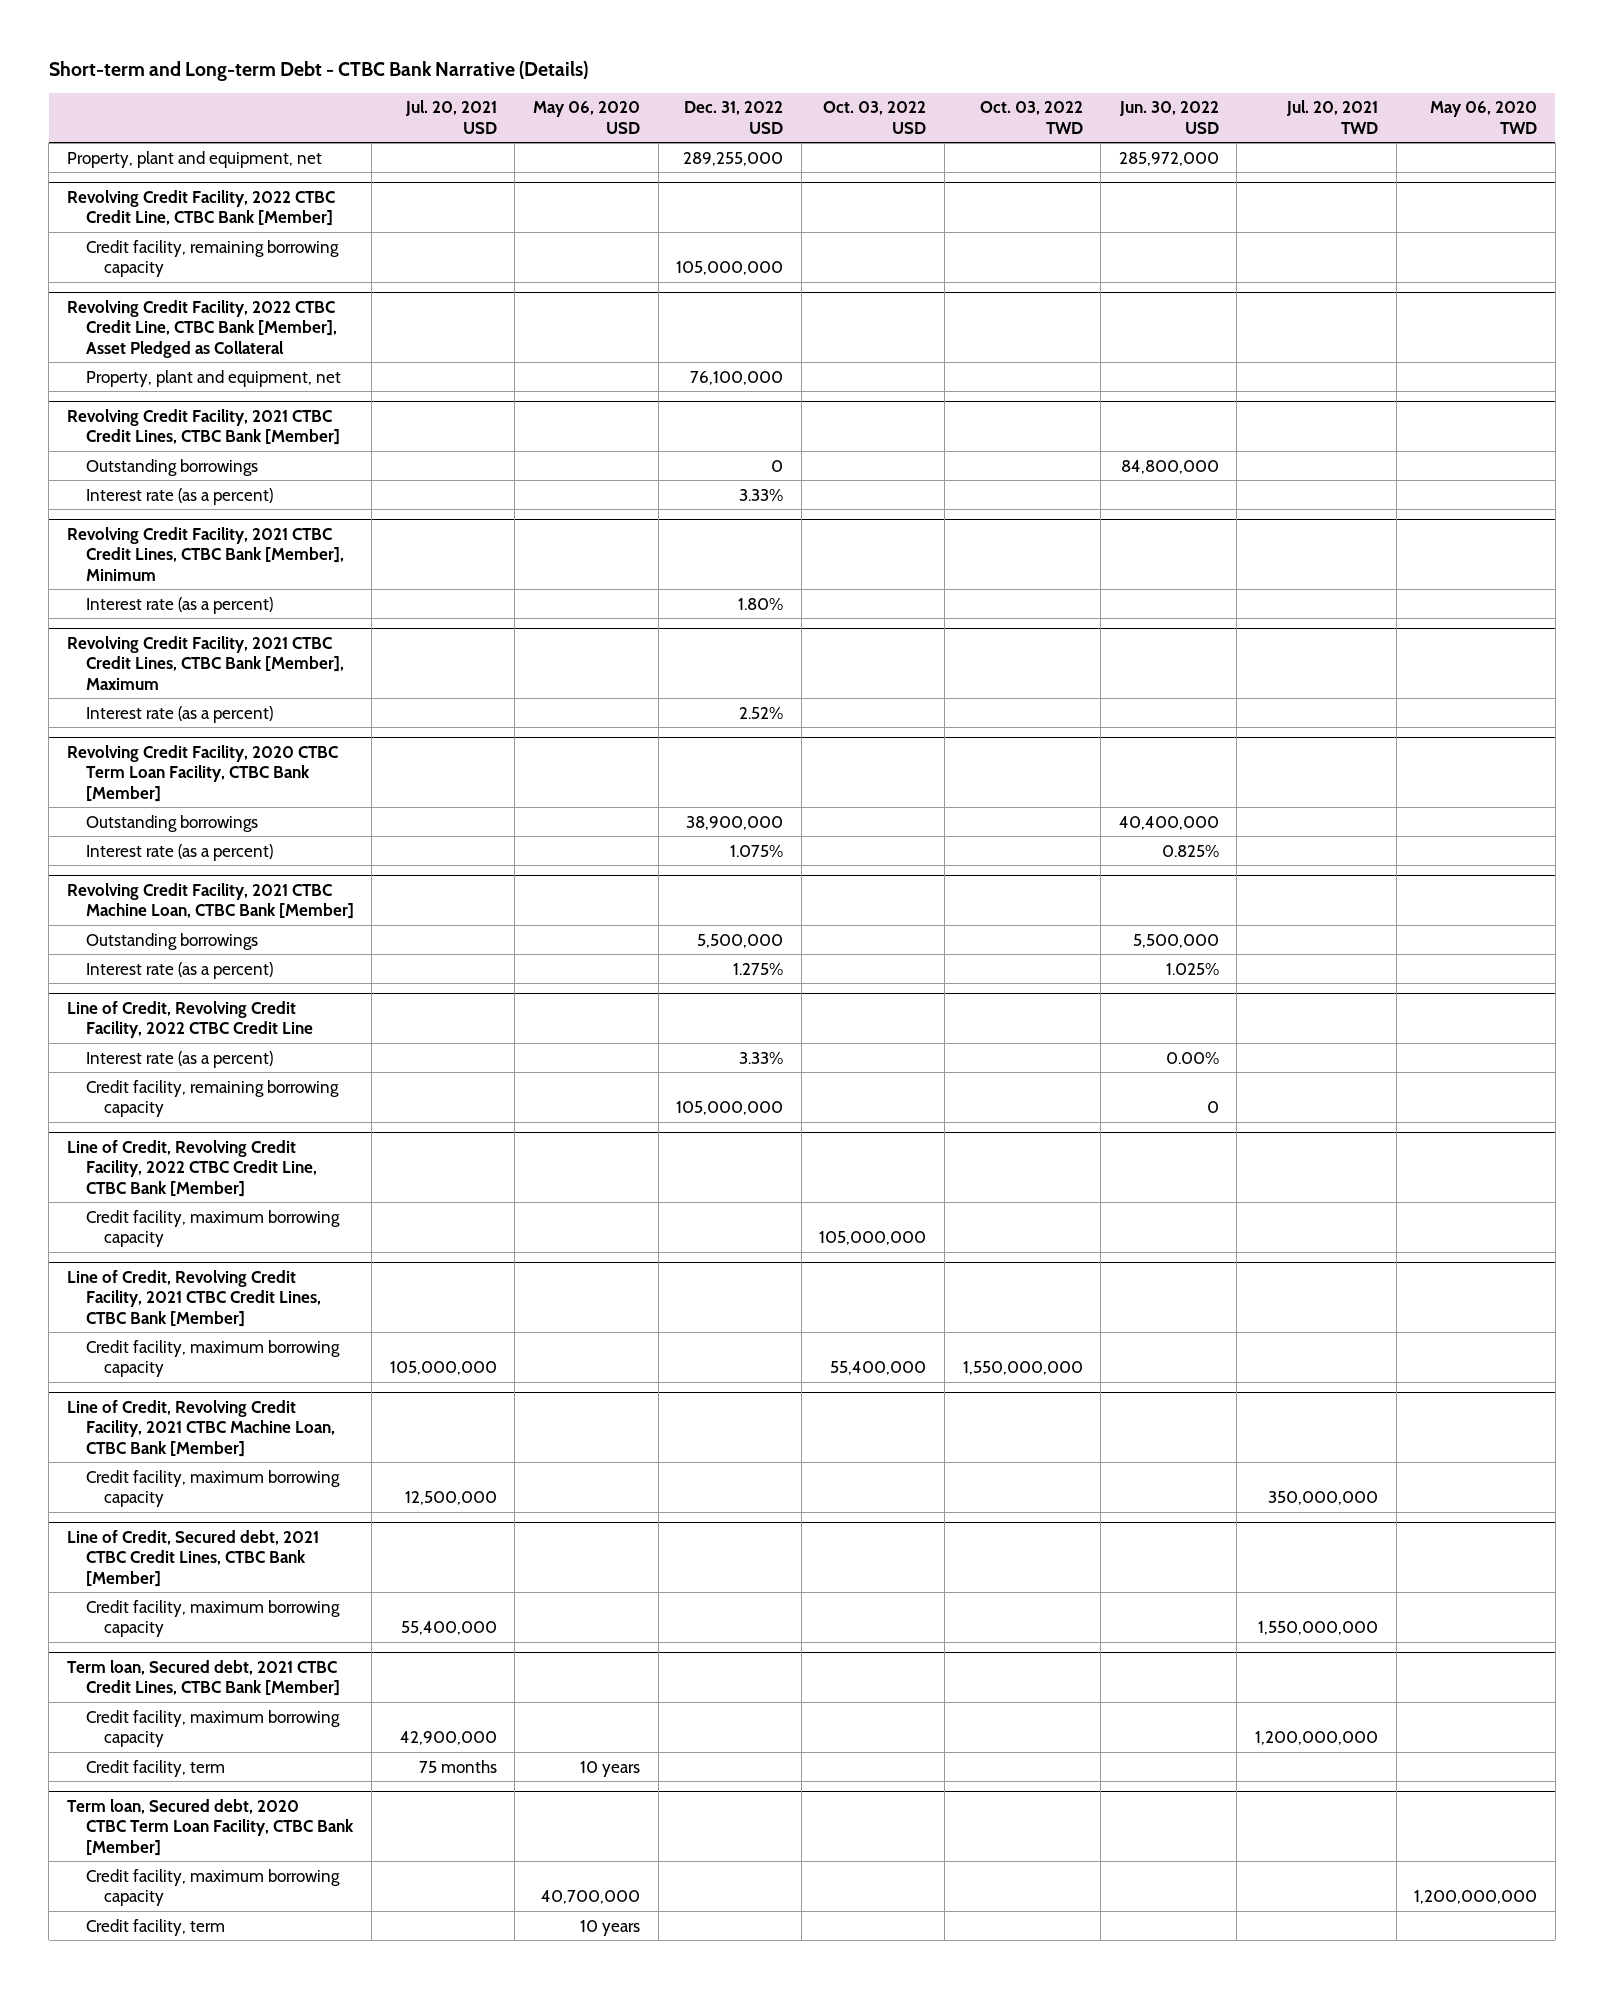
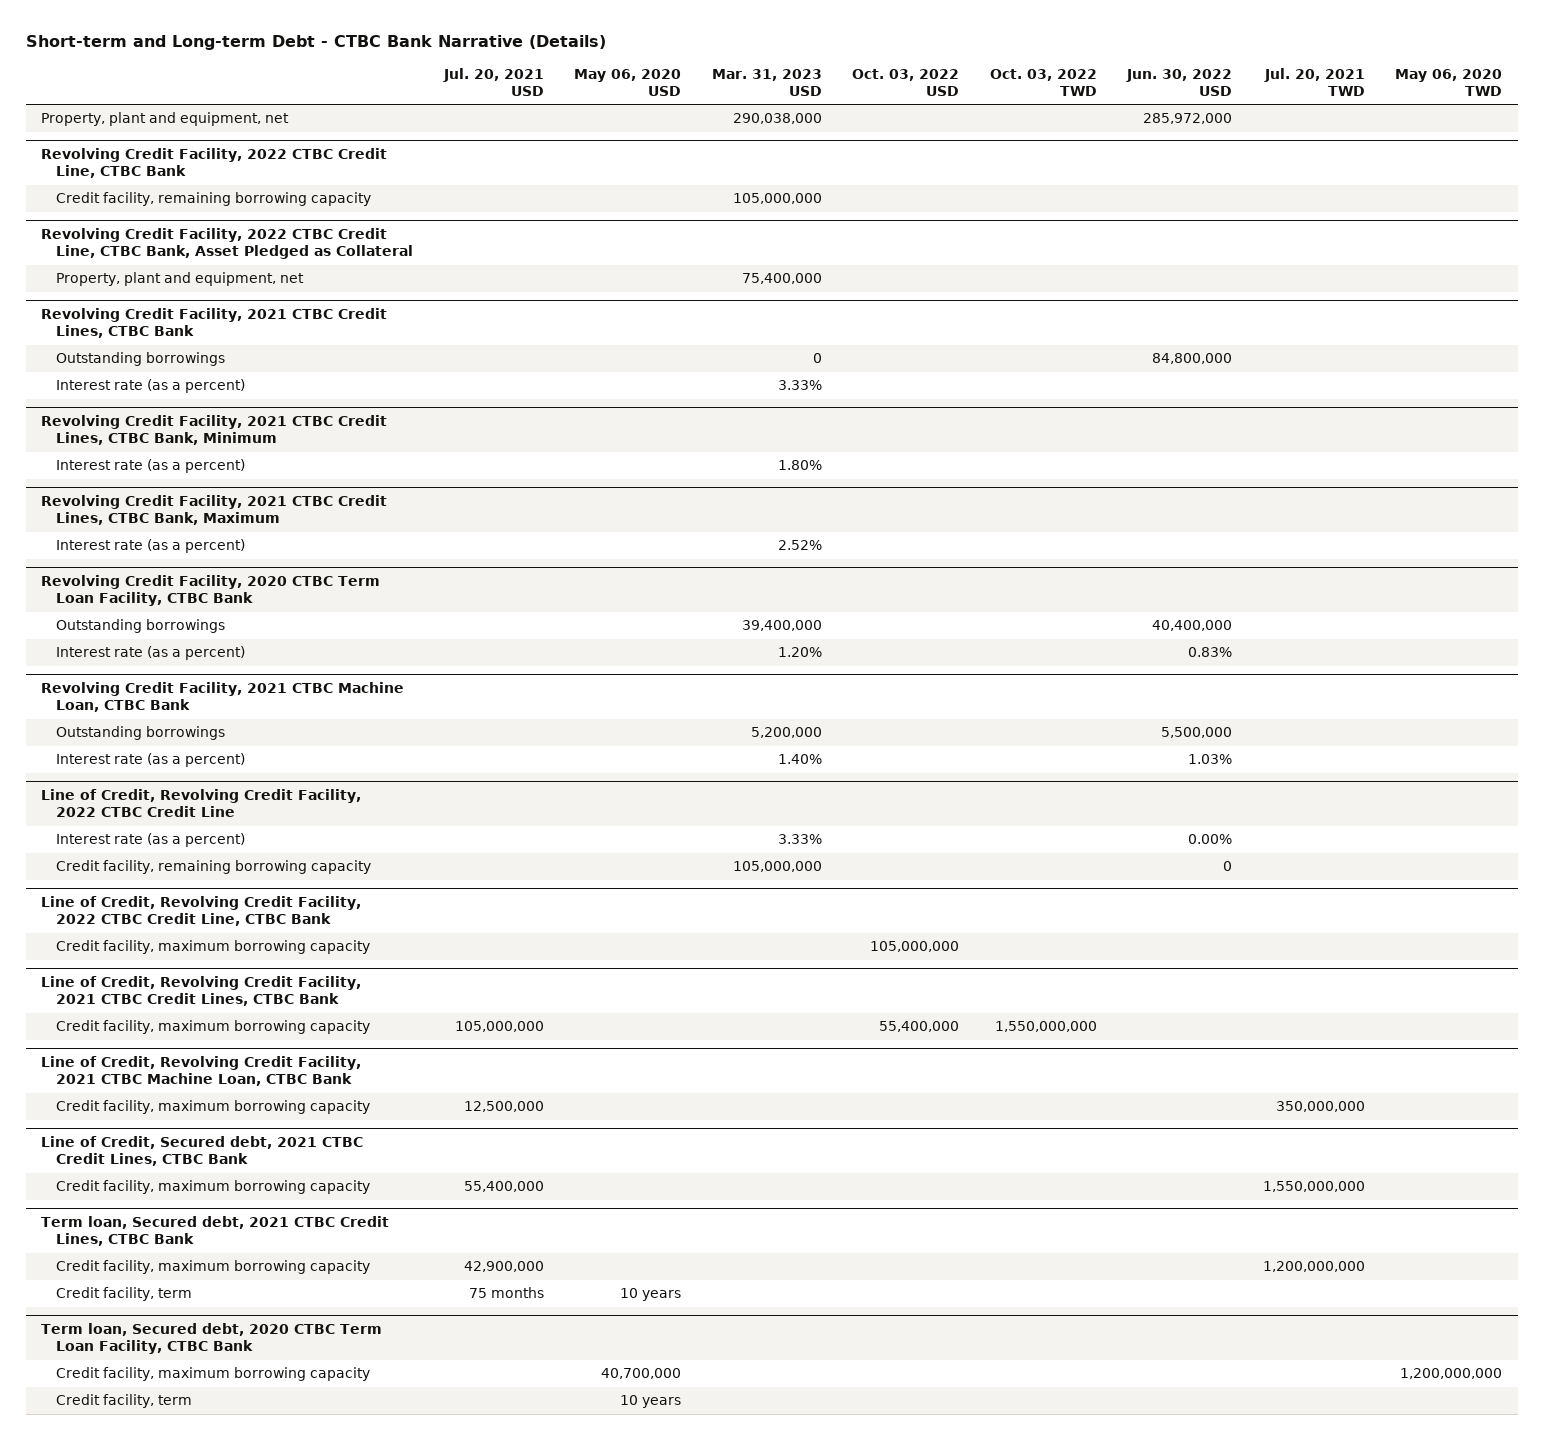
- | Jul. 20, 2021 USD | May 06, 2020 USD | Dec. 31, 2022 USD | Oct. 03, 2022 USD | Oct. 03, 2022 TWD | Jun. 30, 2022 USD | Jul. 20, 2021 TWD | May 06, 2020 TWD
+ | Jul. 20, 2021 USD | May 06, 2020 USD | Mar. 31, 2023 USD | Oct. 03, 2022 USD | Oct. 03, 2022 TWD | Jun. 30, 2022 USD | Jul. 20, 2021 TWD | May 06, 2020 TWD
- Revolving Credit Facility, 2022 CTBC Credit Line, CTBC Bank [Member]
+ Revolving Credit Facility, 2022 CTBC Credit Line, CTBC Bank
- Revolving Credit Facility, 2022 CTBC Credit Line, CTBC Bank [Member], Asset Pledged as Collateral
+ Revolving Credit Facility, 2022 CTBC Credit Line, CTBC Bank, Asset Pledged as Collateral
- Revolving Credit Facility, 2021 CTBC Credit Lines, CTBC Bank [Member]
+ Revolving Credit Facility, 2021 CTBC Credit Lines, CTBC Bank
- Revolving Credit Facility, 2021 CTBC Credit Lines, CTBC Bank [Member], Minimum
+ Revolving Credit Facility, 2021 CTBC Credit Lines, CTBC Bank, Minimum
- Revolving Credit Facility, 2021 CTBC Credit Lines, CTBC Bank [Member], Maximum
+ Revolving Credit Facility, 2021 CTBC Credit Lines, CTBC Bank, Maximum
- Revolving Credit Facility, 2020 CTBC Term Loan Facility, CTBC Bank [Member]
+ Revolving Credit Facility, 2020 CTBC Term Loan Facility, CTBC Bank
- Interest rate (as a percent) | | | 1.075% | | | 0.825% | |
- Revolving Credit Facility, 2021 CTBC Machine Loan, CTBC Bank [Member]
+ Interest rate (as a percent) | | | 1.20% | | | 0.83% | |
+ Revolving Credit Facility, 2021 CTBC Machine Loan, CTBC Bank
- Interest rate (as a percent) | | | 1.275% | | | 1.025% | |
+ Interest rate (as a percent) | | | 1.40% | | | 1.03% | |
- Line of Credit, Revolving Credit Facility, 2022 CTBC Credit Line, CTBC Bank [Member]
+ Line of Credit, Revolving Credit Facility, 2022 CTBC Credit Line, CTBC Bank
- Line of Credit, Revolving Credit Facility, 2021 CTBC Credit Lines, CTBC Bank [Member]
+ Line of Credit, Revolving Credit Facility, 2021 CTBC Credit Lines, CTBC Bank
- Line of Credit, Revolving Credit Facility, 2021 CTBC Machine Loan, CTBC Bank [Member]
+ Line of Credit, Revolving Credit Facility, 2021 CTBC Machine Loan, CTBC Bank
- Line of Credit, Secured debt, 2021 CTBC Credit Lines, CTBC Bank [Member]
+ Line of Credit, Secured debt, 2021 CTBC Credit Lines, CTBC Bank
- Term loan, Secured debt, 2021 CTBC Credit Lines, CTBC Bank [Member]
+ Term loan, Secured debt, 2021 CTBC Credit Lines, CTBC Bank
- Term loan, Secured debt, 2020 CTBC Term Loan Facility, CTBC Bank [Member]
+ Term loan, Secured debt, 2020 CTBC Term Loan Facility, CTBC Bank

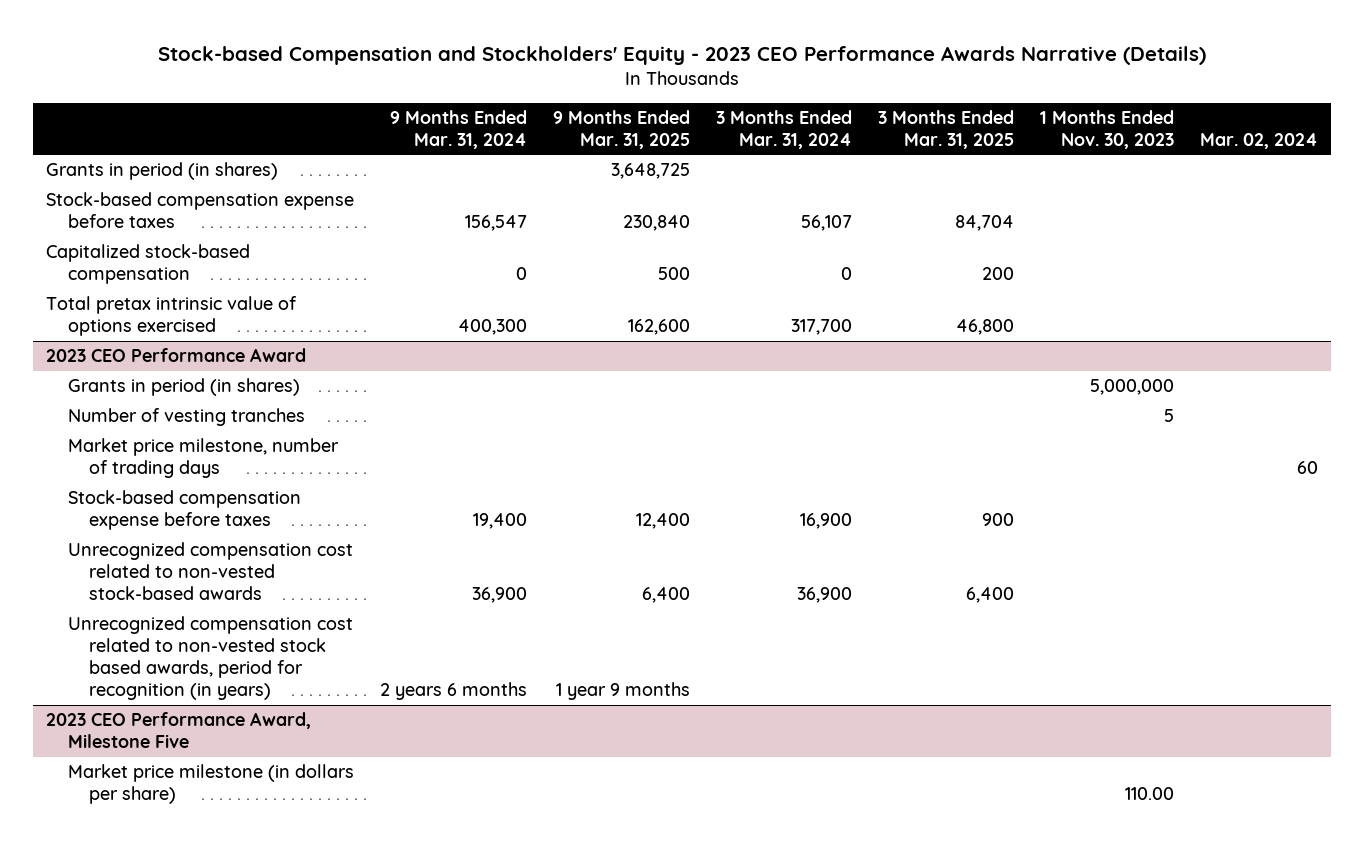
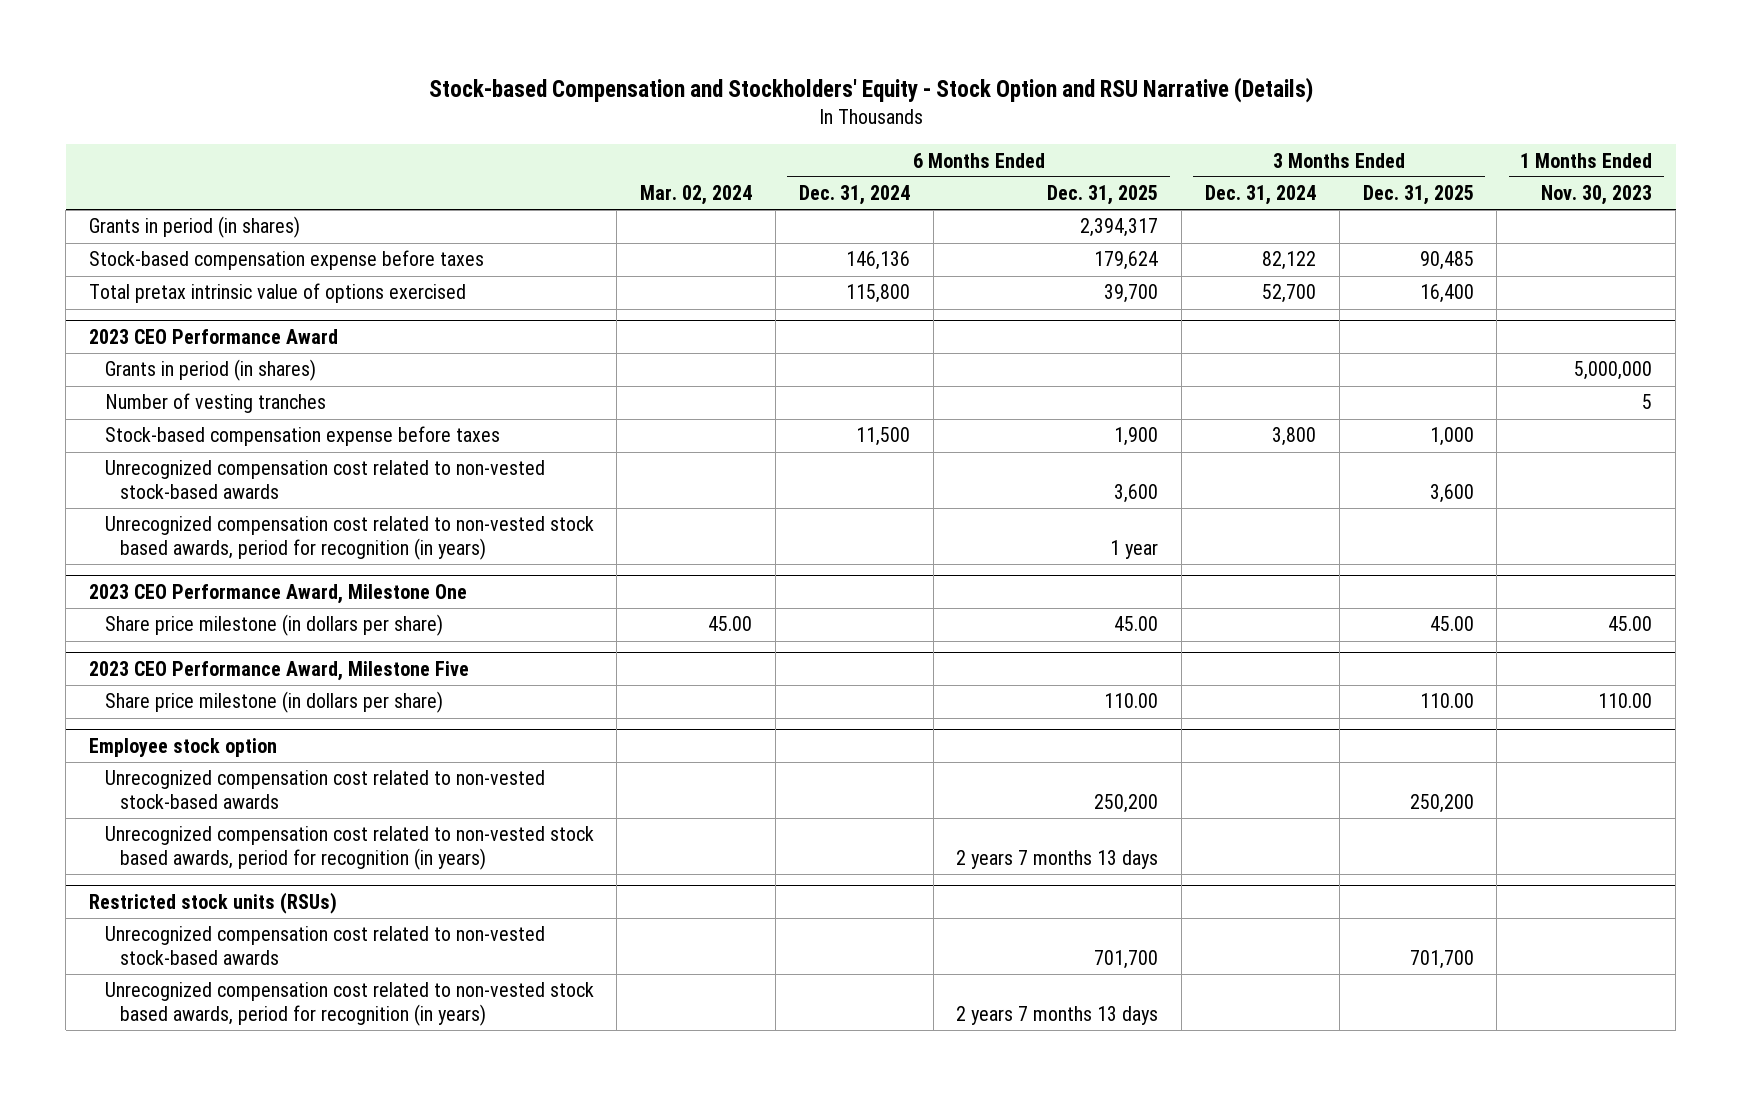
- Stock-based Compensation and Stockholders' Equity - 2023 CEO Performance Awards Narrative (Details)
+ Stock-based Compensation and Stockholders' Equity - Stock Option and RSU Narrative (Details)
- | 9 Months Ended Mar. 31, 2024 | 9 Months Ended Mar. 31, 2025 | 3 Months Ended Mar. 31, 2024 | 3 Months Ended Mar. 31, 2025 | 1 Months Ended Nov. 30, 2023 | Mar. 02, 2024
+ | Mar. 02, 2024 | 6 Months Ended Dec. 31, 2024 | 6 Months Ended Dec. 31, 2025 | 3 Months Ended Dec. 31, 2024 | 3 Months Ended Dec. 31, 2025 | 1 Months Ended Nov. 30, 2023
- Capitalized stock-based compensation | 0 | 500 | 0 | 200 | |
@ 2023 CEO Performance Award
- Market price milestone, number of trading days | | | | | | 60
+ 2023 CEO Performance Award, Milestone One
+ Share price milestone (in dollars per share) | 45.00 | | 45.00 | | 45.00 | 45.00
@ 2023 CEO Performance Award, Milestone Five
- Market price milestone (in dollars per share) | | | | | 110.00 |
+ Share price milestone (in dollars per share) | | | 110.00 | | 110.00 | 110.00
+ Employee stock option
+ Unrecognized compensation cost related to non-vested stock-based awards | | | 250,200 | | 250,200 |
+ Unrecognized compensation cost related to non-vested stock based awards, period for recognition (in years) | | | 2 years 7 months 13 days | | |
+ Restricted stock units (RSUs)
+ Unrecognized compensation cost related to non-vested stock-based awards | | | 701,700 | | 701,700 |
+ Unrecognized compensation cost related to non-vested stock based awards, period for recognition (in years) | | | 2 years 7 months 13 days | | |

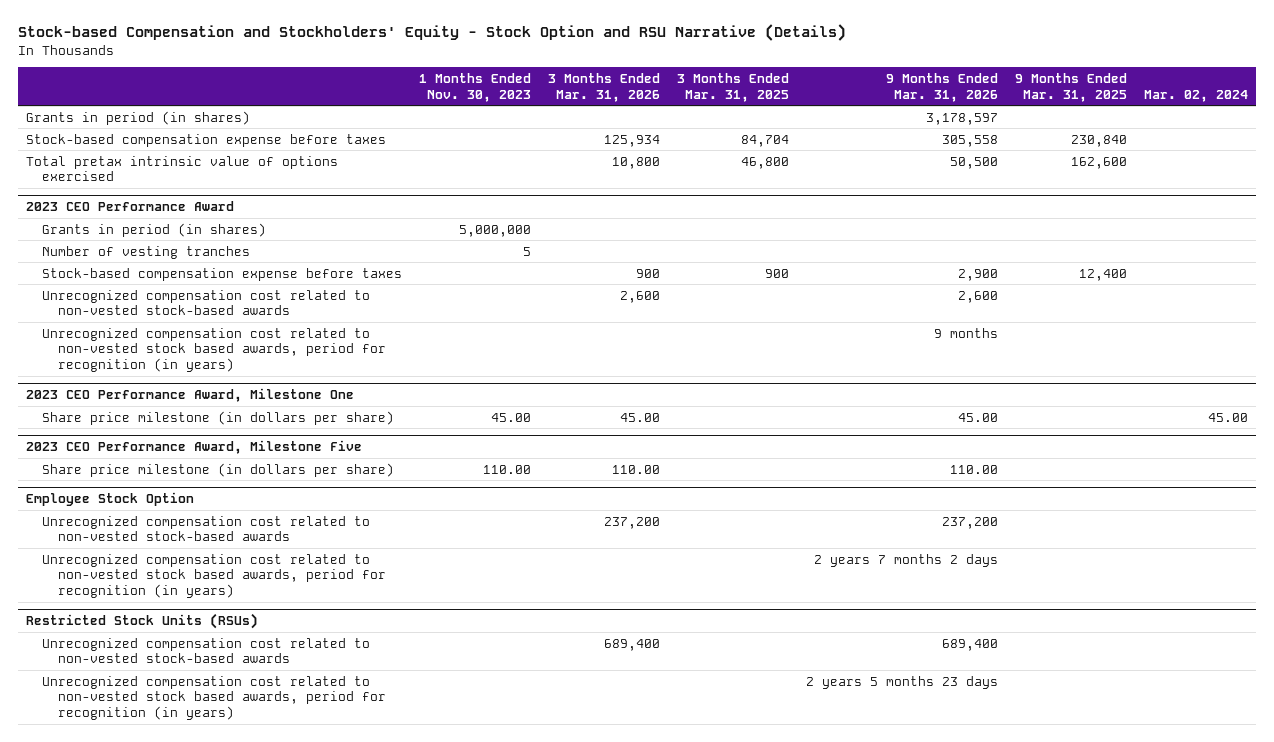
- | Mar. 02, 2024 | 6 Months Ended Dec. 31, 2024 | 6 Months Ended Dec. 31, 2025 | 3 Months Ended Dec. 31, 2024 | 3 Months Ended Dec. 31, 2025 | 1 Months Ended Nov. 30, 2023
+ | 1 Months Ended Nov. 30, 2023 | 3 Months Ended Mar. 31, 2026 | 3 Months Ended Mar. 31, 2025 | 9 Months Ended Mar. 31, 2026 | 9 Months Ended Mar. 31, 2025 | Mar. 02, 2024
- Employee stock option
+ Employee Stock Option
- Restricted stock units (RSUs)
+ Restricted Stock Units (RSUs)

